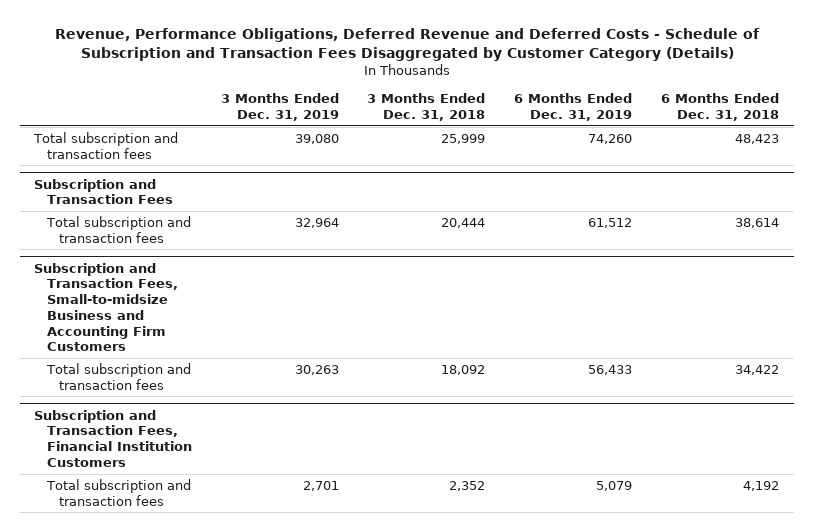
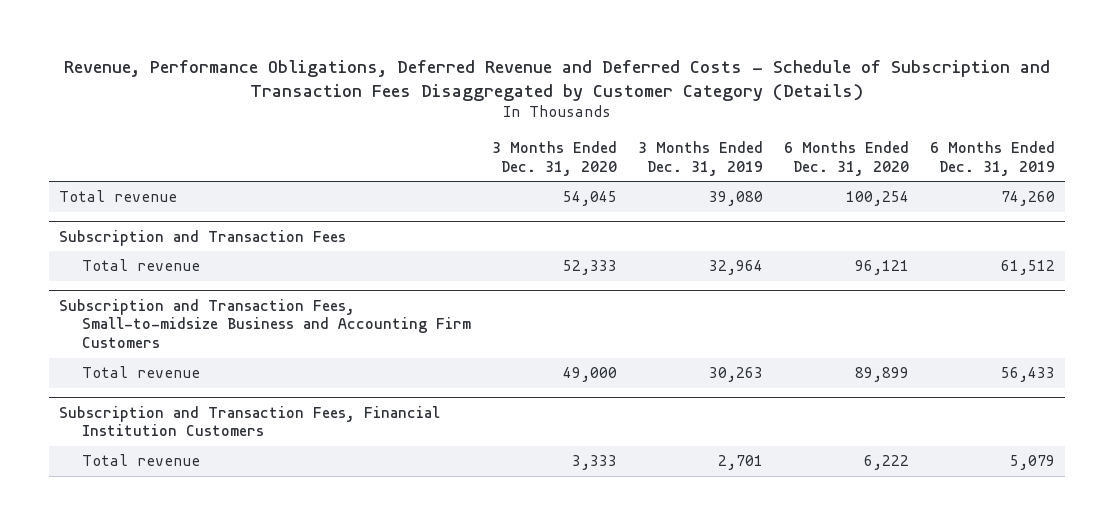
- | 3 Months Ended Dec. 31, 2019 | 3 Months Ended Dec. 31, 2018 | 6 Months Ended Dec. 31, 2019 | 6 Months Ended Dec. 31, 2018
+ | 3 Months Ended Dec. 31, 2020 | 3 Months Ended Dec. 31, 2019 | 6 Months Ended Dec. 31, 2020 | 6 Months Ended Dec. 31, 2019
- Total subscription and transaction fees | 39,080 | 25,999 | 74,260 | 48,423
+ Total revenue | 54,045 | 39,080 | 100,254 | 74,260
@ Subscription and Transaction Fees
- Total subscription and transaction fees | 32,964 | 20,444 | 61,512 | 38,614
+ Total revenue | 52,333 | 32,964 | 96,121 | 61,512
@ Subscription and Transaction Fees, Small-to-midsize Business and Accounting Firm Customers
- Total subscription and transaction fees | 30,263 | 18,092 | 56,433 | 34,422
+ Total revenue | 49,000 | 30,263 | 89,899 | 56,433
@ Subscription and Transaction Fees, Financial Institution Customers
- Total subscription and transaction fees | 2,701 | 2,352 | 5,079 | 4,192
+ Total revenue | 3,333 | 2,701 | 6,222 | 5,079

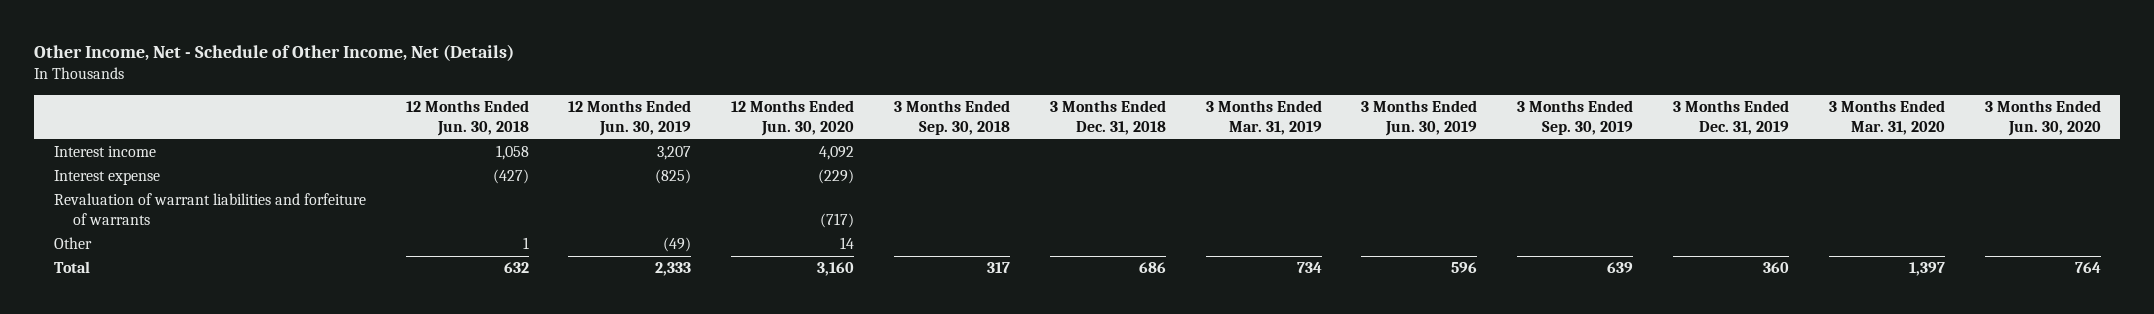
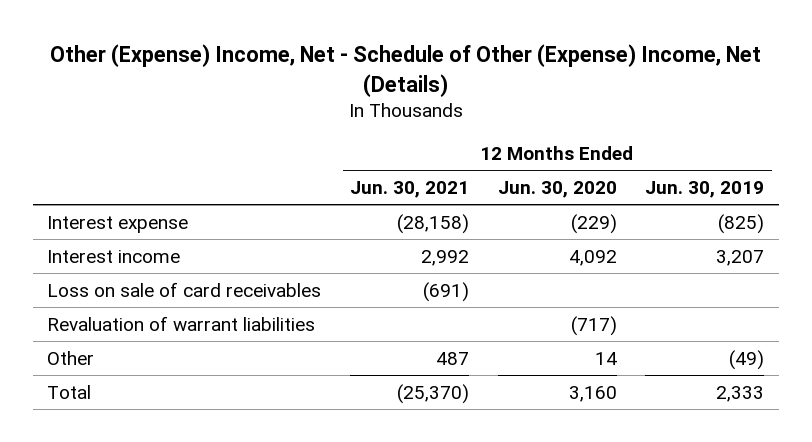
- Other Income, Net - Schedule of Other Income, Net (Details)
+ Other (Expense) Income, Net - Schedule of Other (Expense) Income, Net (Details)
- | 12 Months Ended Jun. 30, 2018 | 12 Months Ended Jun. 30, 2019 | 12 Months Ended Jun. 30, 2020 | 3 Months Ended Sep. 30, 2018 | 3 Months Ended Dec. 31, 2018 | 3 Months Ended Mar. 31, 2019 | 3 Months Ended Jun. 30, 2019 | 3 Months Ended Sep. 30, 2019 | 3 Months Ended Dec. 31, 2019 | 3 Months Ended Mar. 31, 2020 | 3 Months Ended Jun. 30, 2020
+ | 12 Months Ended Jun. 30, 2021 | 12 Months Ended Jun. 30, 2020 | 12 Months Ended Jun. 30, 2019
- Revaluation of warrant liabilities and forfeiture of warrants | | | (717) | | | | | | | |
moved down: Interest income | 2,992 | 4,092 | 3,207
+ Loss on sale of card receivables | (691) | |
+ Revaluation of warrant liabilities | | (717) |

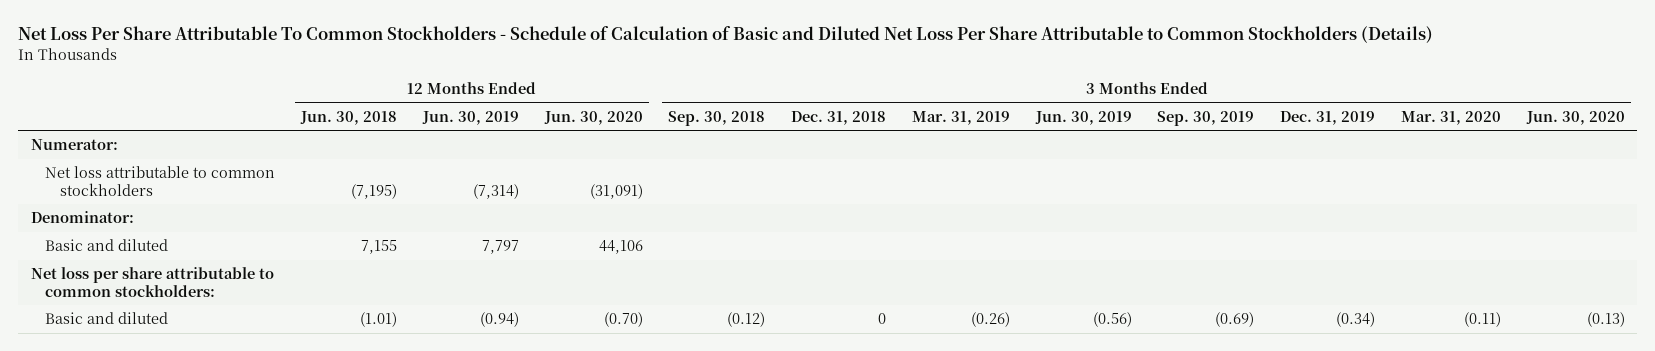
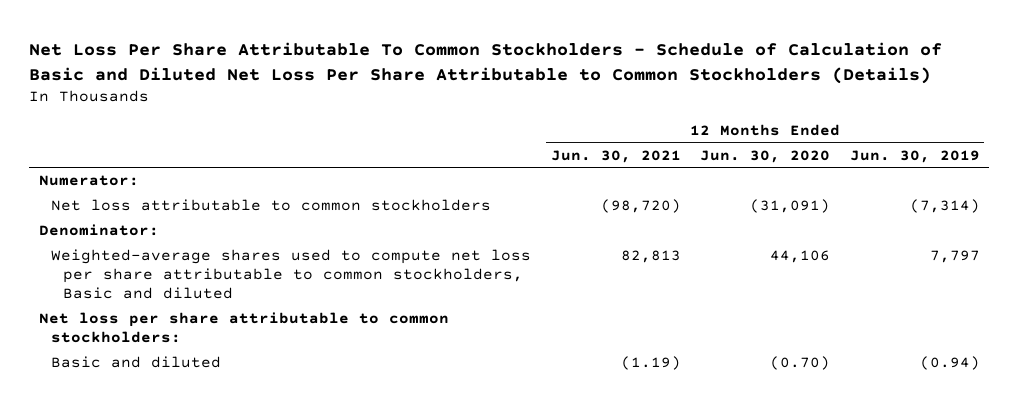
- | 12 Months Ended Jun. 30, 2018 | 12 Months Ended Jun. 30, 2019 | 12 Months Ended Jun. 30, 2020 | 3 Months Ended Sep. 30, 2018 | 3 Months Ended Dec. 31, 2018 | 3 Months Ended Mar. 31, 2019 | 3 Months Ended Jun. 30, 2019 | 3 Months Ended Sep. 30, 2019 | 3 Months Ended Dec. 31, 2019 | 3 Months Ended Mar. 31, 2020 | 3 Months Ended Jun. 30, 2020
+ | 12 Months Ended Jun. 30, 2021 | 12 Months Ended Jun. 30, 2020 | 12 Months Ended Jun. 30, 2019
- Basic and diluted | 7,155 | 7,797 | 44,106 | | | | | | | |
+ Weighted-average shares used to compute net loss per share attributable to common stockholders, Basic and diluted | 82,813 | 44,106 | 7,797

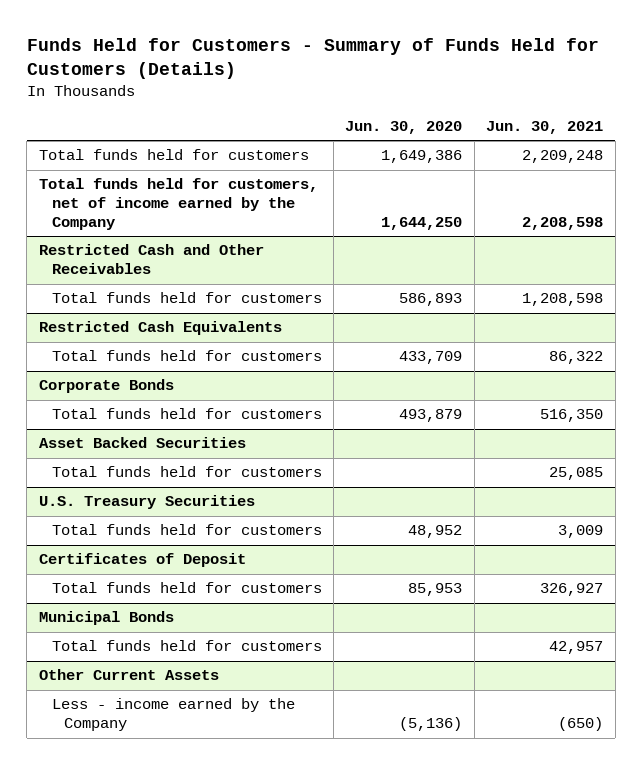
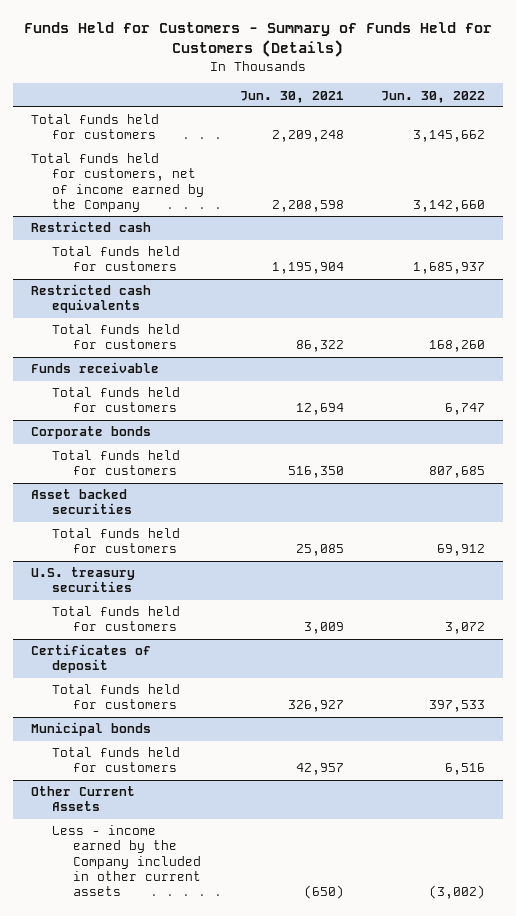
- | Jun. 30, 2020 | Jun. 30, 2021
+ | Jun. 30, 2021 | Jun. 30, 2022
- Restricted Cash and Other Receivables
- Total funds held for customers | 586,893 | 1,208,598
- Restricted Cash Equivalents
+ Restricted cash
+ Total funds held for customers | 1,195,904 | 1,685,937
+ Restricted cash equivalents
- Corporate Bonds
+ Funds receivable
+ Total funds held for customers | 12,694 | 6,747
+ Corporate bonds
- Asset Backed Securities
+ Asset backed securities
- U.S. Treasury Securities
+ U.S. treasury securities
- Certificates of Deposit
+ Certificates of deposit
- Municipal Bonds
+ Municipal bonds
@ Other Current Assets
- Less - income earned by the Company | (5,136) | (650)
+ Less - income earned by the Company included in other current assets | (650) | (3,002)

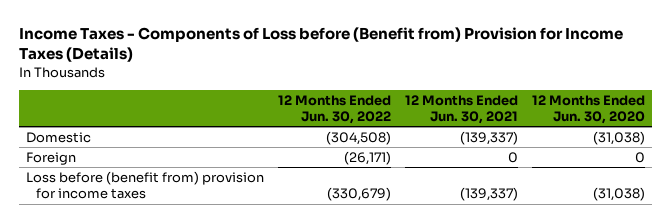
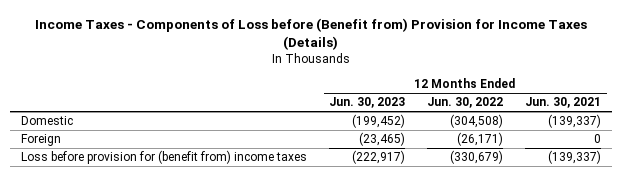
- | 12 Months Ended Jun. 30, 2022 | 12 Months Ended Jun. 30, 2021 | 12 Months Ended Jun. 30, 2020
+ | 12 Months Ended Jun. 30, 2023 | 12 Months Ended Jun. 30, 2022 | 12 Months Ended Jun. 30, 2021
- Loss before (benefit from) provision for income taxes | (330,679) | (139,337) | (31,038)
+ Loss before provision for (benefit from) income taxes | (222,917) | (330,679) | (139,337)

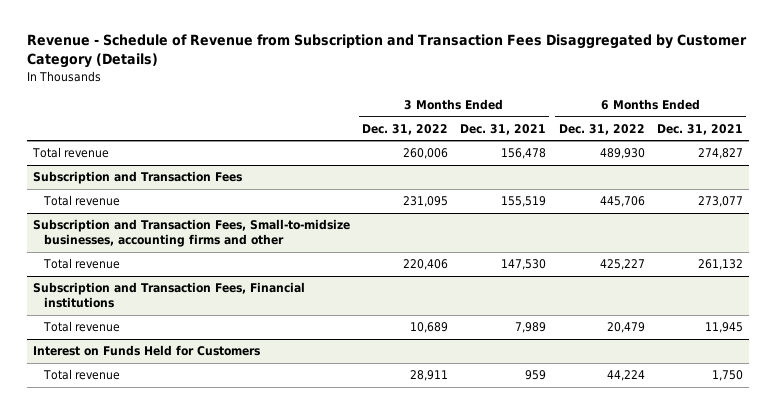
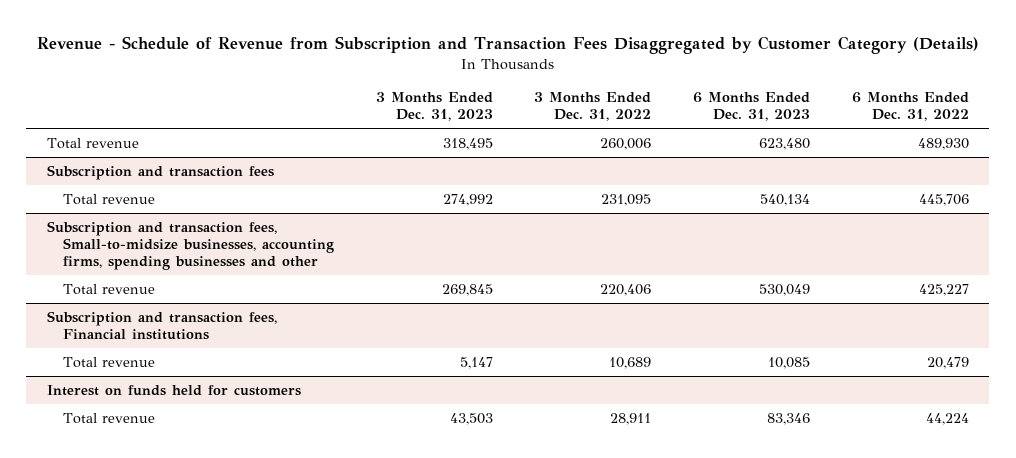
- | 3 Months Ended Dec. 31, 2022 | 3 Months Ended Dec. 31, 2021 | 6 Months Ended Dec. 31, 2022 | 6 Months Ended Dec. 31, 2021
+ | 3 Months Ended Dec. 31, 2023 | 3 Months Ended Dec. 31, 2022 | 6 Months Ended Dec. 31, 2023 | 6 Months Ended Dec. 31, 2022
- Subscription and Transaction Fees
+ Subscription and transaction fees
- Subscription and Transaction Fees, Small-to-midsize businesses, accounting firms and other
+ Subscription and transaction fees, Small-to-midsize businesses, accounting firms, spending businesses and other
- Subscription and Transaction Fees, Financial institutions
+ Subscription and transaction fees, Financial institutions
- Interest on Funds Held for Customers
+ Interest on funds held for customers

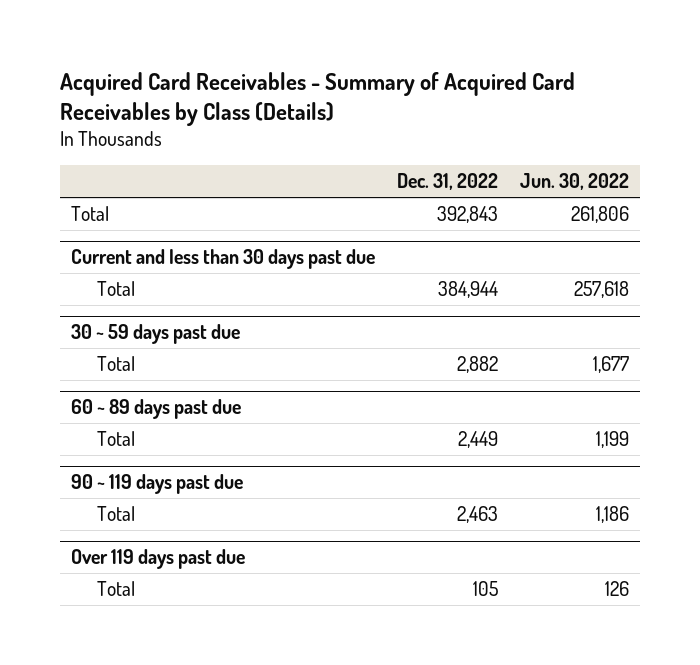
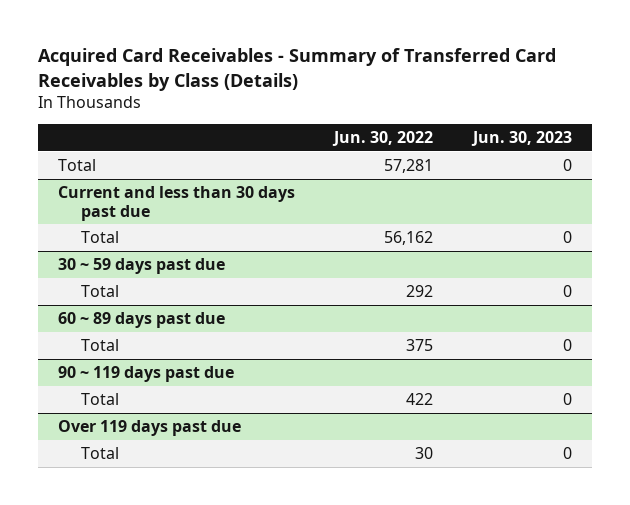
- Acquired Card Receivables - Summary of Acquired Card Receivables by Class (Details)
+ Acquired Card Receivables - Summary of Transferred Card Receivables by Class (Details)
- | Dec. 31, 2022 | Jun. 30, 2022
+ | Jun. 30, 2022 | Jun. 30, 2023
- Total | 392,843 | 261,806
+ Total | 57,281 | 0
@ Current and less than 30 days past due
- Total | 384,944 | 257,618
+ Total | 56,162 | 0
@ 30 ~ 59 days past due
- Total | 2,882 | 1,677
+ Total | 292 | 0
@ 60 ~ 89 days past due
- Total | 2,449 | 1,199
+ Total | 375 | 0
@ 90 ~ 119 days past due
- Total | 2,463 | 1,186
+ Total | 422 | 0
@ Over 119 days past due
- Total | 105 | 126
+ Total | 30 | 0

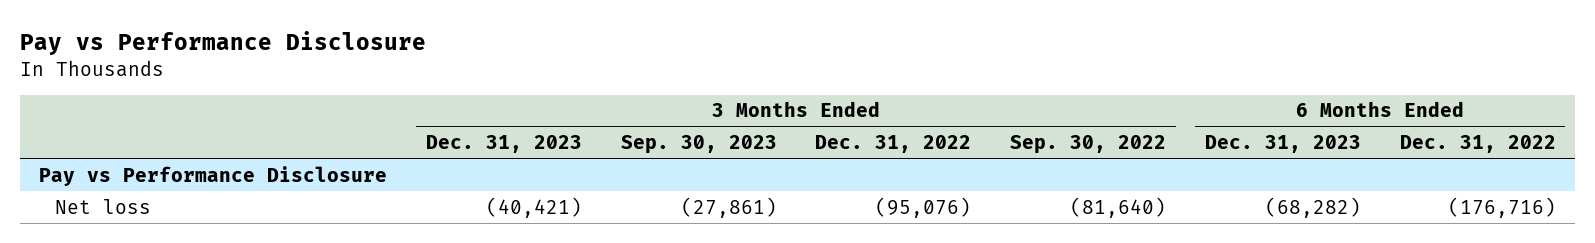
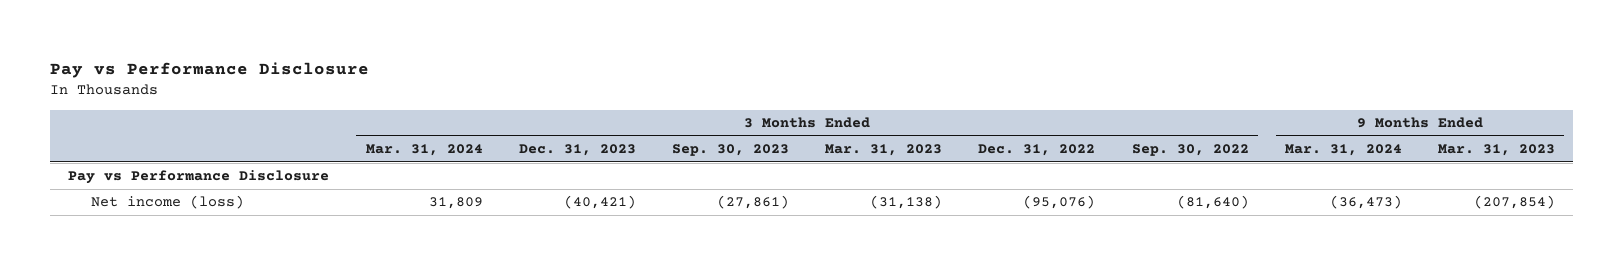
- | 3 Months Ended Dec. 31, 2023 | 3 Months Ended Sep. 30, 2023 | 3 Months Ended Dec. 31, 2022 | 3 Months Ended Sep. 30, 2022 | 6 Months Ended Dec. 31, 2023 | 6 Months Ended Dec. 31, 2022
+ | 3 Months Ended Mar. 31, 2024 | 3 Months Ended Dec. 31, 2023 | 3 Months Ended Sep. 30, 2023 | 3 Months Ended Mar. 31, 2023 | 3 Months Ended Dec. 31, 2022 | 3 Months Ended Sep. 30, 2022 | 9 Months Ended Mar. 31, 2024 | 9 Months Ended Mar. 31, 2023
- Net loss | (40,421) | (27,861) | (95,076) | (81,640) | (68,282) | (176,716)
+ Net income (loss) | 31,809 | (40,421) | (27,861) | (31,138) | (95,076) | (81,640) | (36,473) | (207,854)

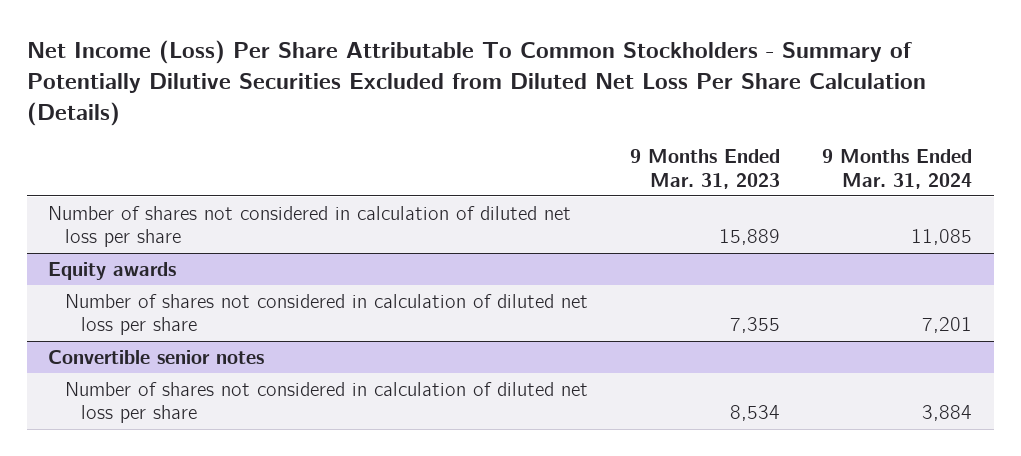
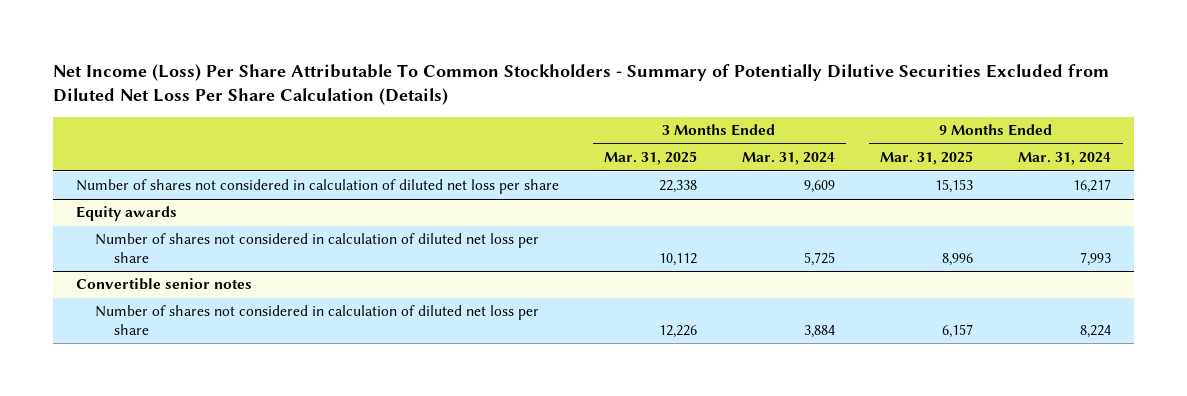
- | 9 Months Ended Mar. 31, 2023 | 9 Months Ended Mar. 31, 2024
+ | 3 Months Ended Mar. 31, 2025 | 3 Months Ended Mar. 31, 2024 | 9 Months Ended Mar. 31, 2025 | 9 Months Ended Mar. 31, 2024
- Number of shares not considered in calculation of diluted net loss per share | 15,889 | 11,085
+ Number of shares not considered in calculation of diluted net loss per share | 22,338 | 9,609 | 15,153 | 16,217
@ Equity awards
- Number of shares not considered in calculation of diluted net loss per share | 7,355 | 7,201
+ Number of shares not considered in calculation of diluted net loss per share | 10,112 | 5,725 | 8,996 | 7,993
@ Convertible senior notes
- Number of shares not considered in calculation of diluted net loss per share | 8,534 | 3,884
+ Number of shares not considered in calculation of diluted net loss per share | 12,226 | 3,884 | 6,157 | 8,224

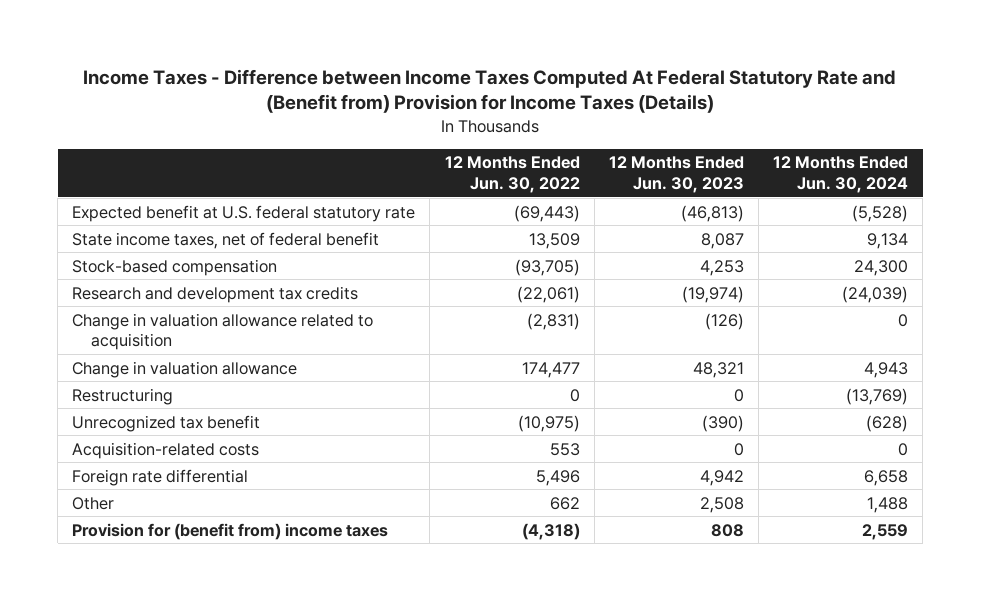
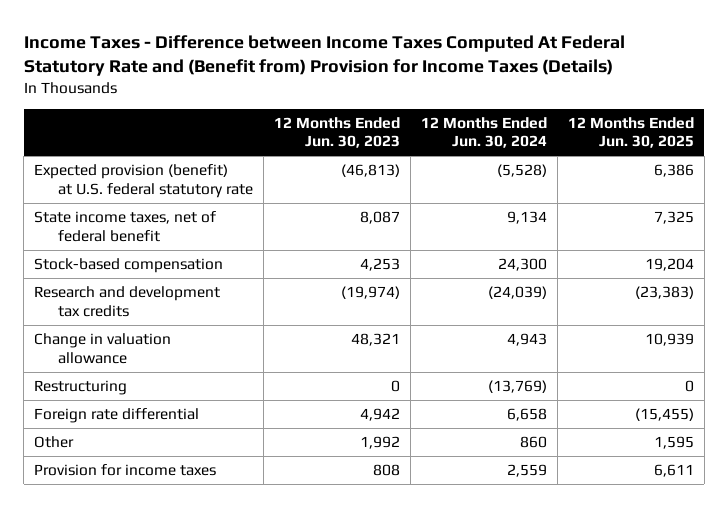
- | 12 Months Ended Jun. 30, 2022 | 12 Months Ended Jun. 30, 2023 | 12 Months Ended Jun. 30, 2024
+ | 12 Months Ended Jun. 30, 2023 | 12 Months Ended Jun. 30, 2024 | 12 Months Ended Jun. 30, 2025
- Expected benefit at U.S. federal statutory rate | (69,443) | (46,813) | (5,528)
+ Expected provision (benefit) at U.S. federal statutory rate | (46,813) | (5,528) | 6,386
- Change in valuation allowance related to acquisition | (2,831) | (126) | 0
- Unrecognized tax benefit | (10,975) | (390) | (628)
- Acquisition-related costs | 553 | 0 | 0
- Other | 662 | 2,508 | 1,488
- Provision for (benefit from) income taxes | (4,318) | 808 | 2,559
+ Other | 1,992 | 860 | 1,595
+ Provision for income taxes | 808 | 2,559 | 6,611

